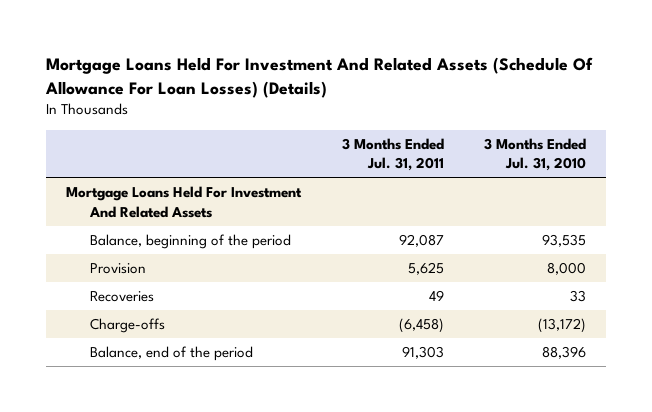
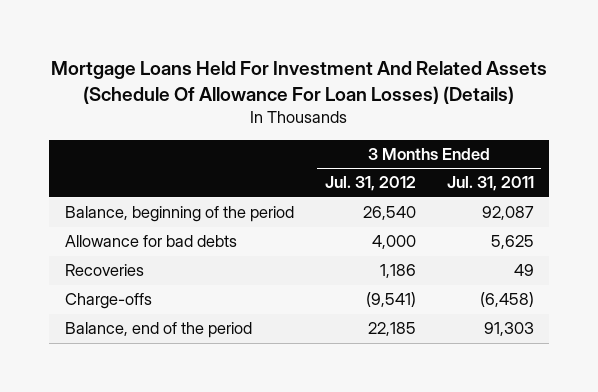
- | 3 Months Ended Jul. 31, 2011 | 3 Months Ended Jul. 31, 2010
+ | 3 Months Ended Jul. 31, 2012 | 3 Months Ended Jul. 31, 2011
- Mortgage Loans Held For Investment And Related Assets
- Provision | 5,625 | 8,000
+ Allowance for bad debts | 4,000 | 5,625

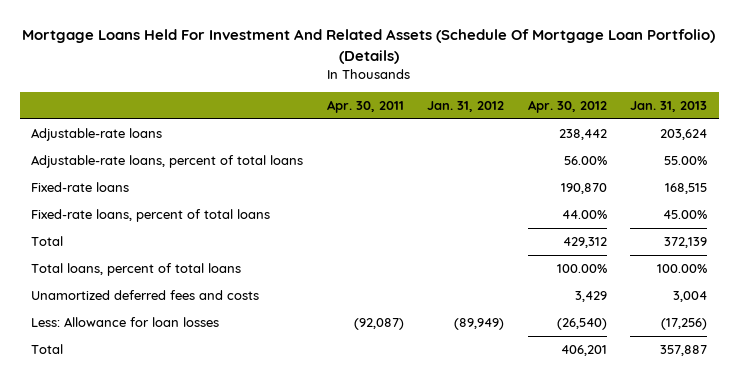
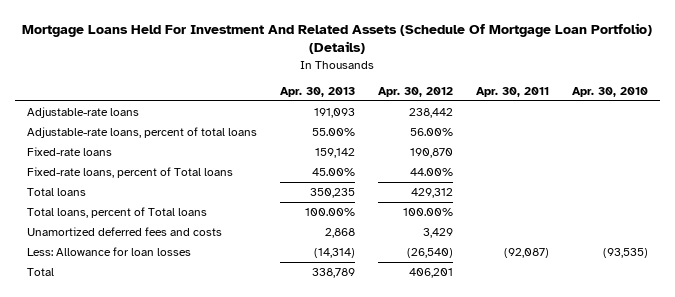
- | Apr. 30, 2011 | Jan. 31, 2012 | Apr. 30, 2012 | Jan. 31, 2013
+ | Apr. 30, 2013 | Apr. 30, 2012 | Apr. 30, 2011 | Apr. 30, 2010
- Fixed-rate loans, percent of total loans | | | 44.00% | 45.00%
- Total | | | 429,312 | 372,139
- Total loans, percent of total loans | | | 100.00% | 100.00%
+ Fixed-rate loans, percent of Total loans | 45.00% | 44.00% | |
+ Total loans | 350,235 | 429,312 | |
+ Total loans, percent of Total loans | 100.00% | 100.00% | |

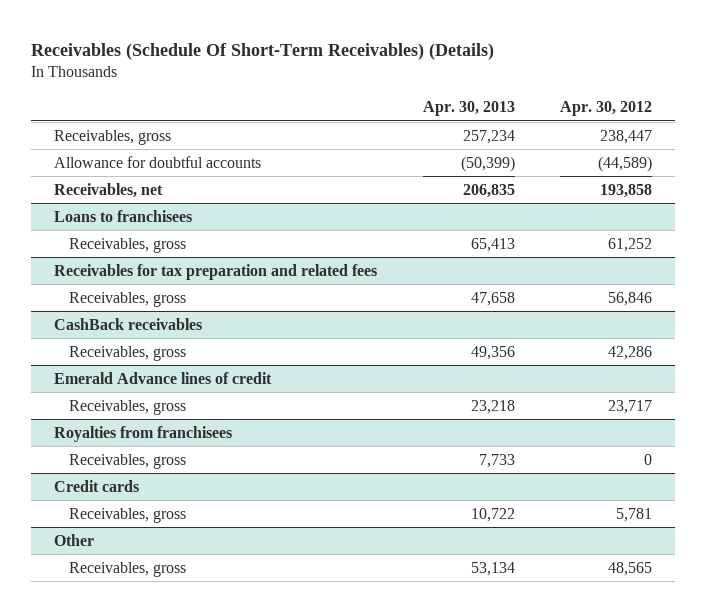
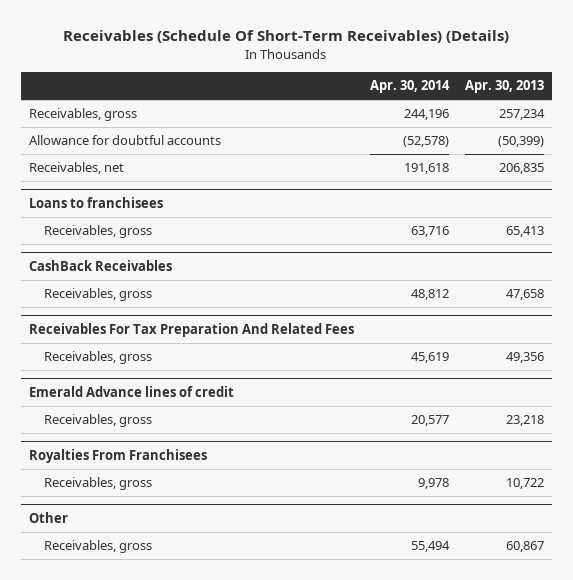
- | Apr. 30, 2013 | Apr. 30, 2012
+ | Apr. 30, 2014 | Apr. 30, 2013
- Receivables for tax preparation and related fees
+ CashBack Receivables
- CashBack receivables
+ Receivables For Tax Preparation And Related Fees
- Royalties from franchisees
- Receivables, gross | 7,733 | 0
- Credit cards
+ Royalties From Franchisees
@ Other
- Receivables, gross | 53,134 | 48,565
+ Receivables, gross | 55,494 | 60,867

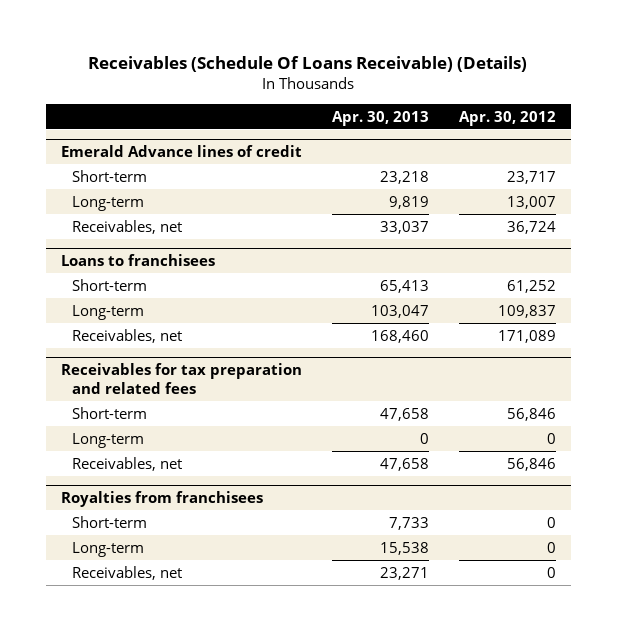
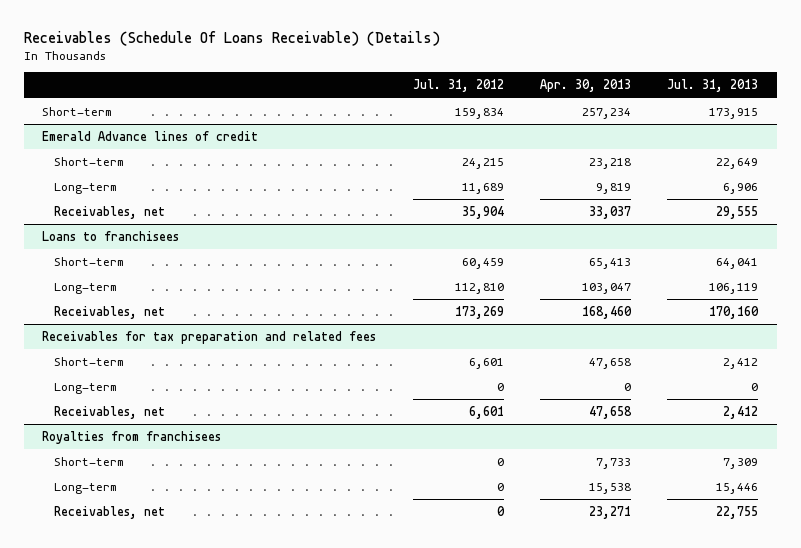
- | Apr. 30, 2013 | Apr. 30, 2012
+ | Jul. 31, 2012 | Apr. 30, 2013 | Jul. 31, 2013
+ Short-term | 159,834 | 257,234 | 173,915

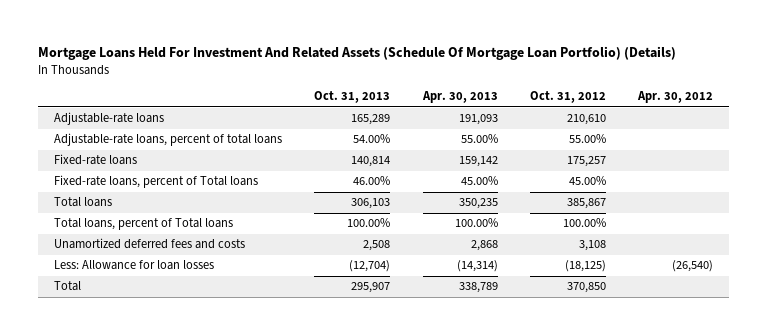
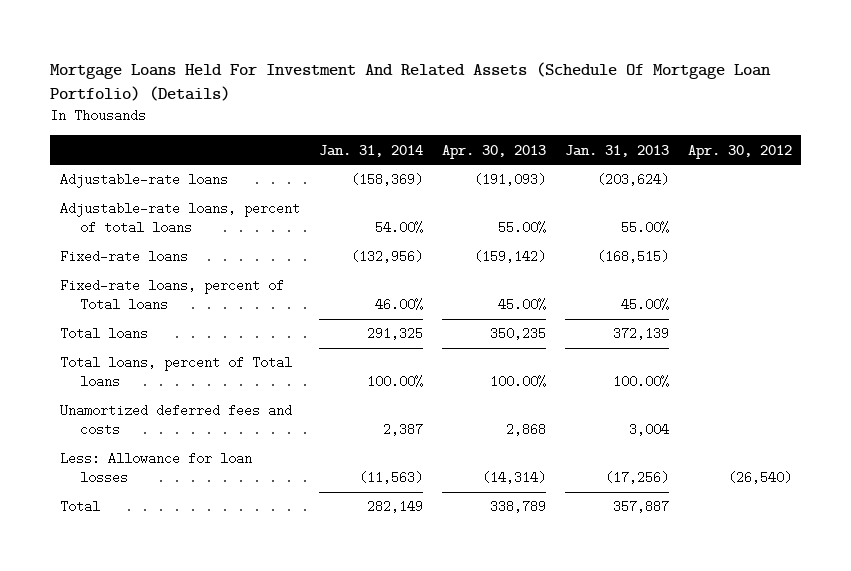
- | Oct. 31, 2013 | Apr. 30, 2013 | Oct. 31, 2012 | Apr. 30, 2012
+ | Jan. 31, 2014 | Apr. 30, 2013 | Jan. 31, 2013 | Apr. 30, 2012
- Adjustable-rate loans | 165,289 | 191,093 | 210,610 |
+ Adjustable-rate loans | (158,369) | (191,093) | (203,624) |
- Fixed-rate loans | 140,814 | 159,142 | 175,257 |
+ Fixed-rate loans | (132,956) | (159,142) | (168,515) |

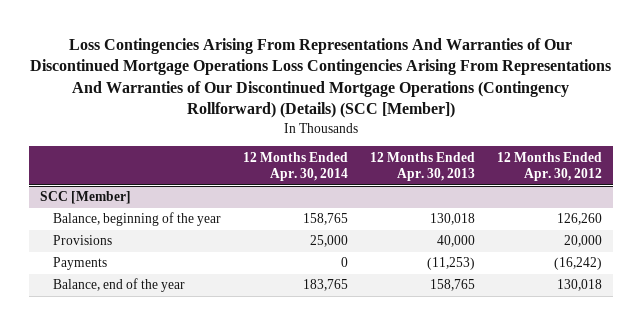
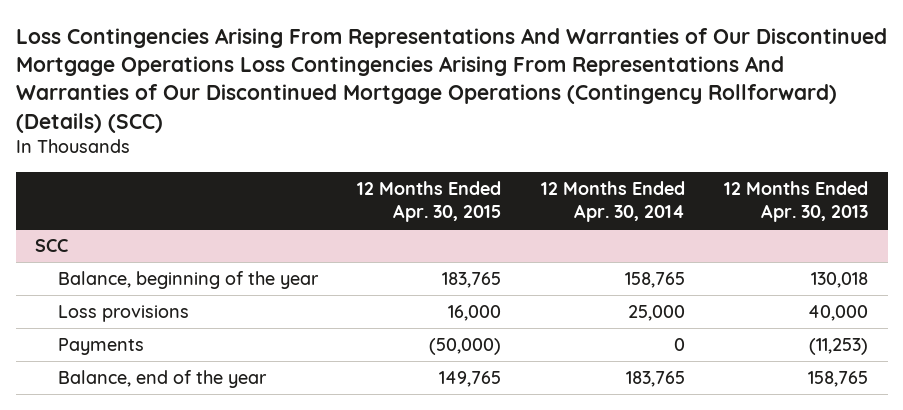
- Loss Contingencies Arising From Representations And Warranties of Our Discontinued Mortgage Operations Loss Contingencies Arising From Representations And Warranties of Our Discontinued Mortgage Operations (Contingency Rollforward) (Details) (SCC [Member])
+ Loss Contingencies Arising From Representations And Warranties of Our Discontinued Mortgage Operations Loss Contingencies Arising From Representations And Warranties of Our Discontinued Mortgage Operations (Contingency Rollforward) (Details) (SCC)
- | 12 Months Ended Apr. 30, 2014 | 12 Months Ended Apr. 30, 2013 | 12 Months Ended Apr. 30, 2012
+ | 12 Months Ended Apr. 30, 2015 | 12 Months Ended Apr. 30, 2014 | 12 Months Ended Apr. 30, 2013
- SCC [Member]
+ SCC
- Provisions | 25,000 | 40,000 | 20,000
+ Loss provisions | 16,000 | 25,000 | 40,000

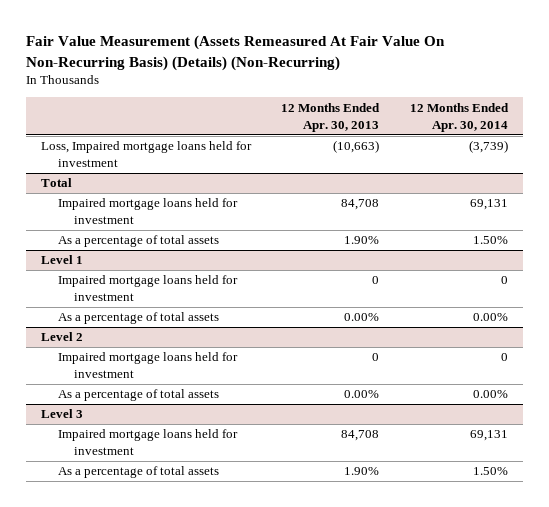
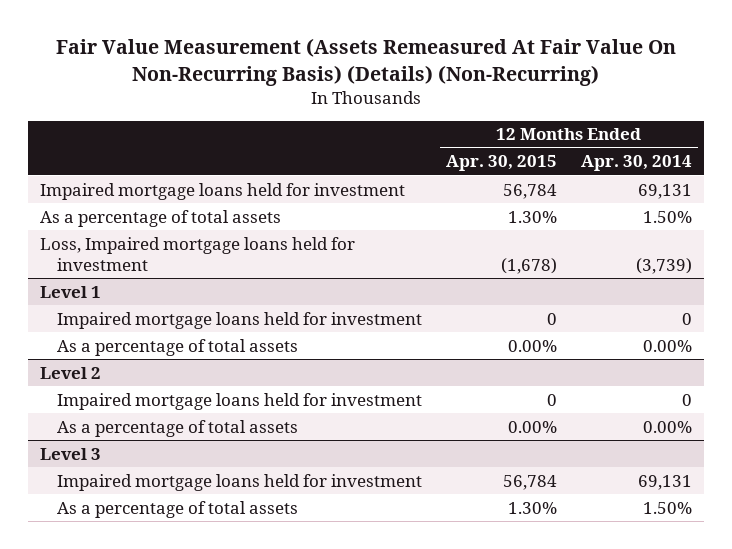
- | 12 Months Ended Apr. 30, 2013 | 12 Months Ended Apr. 30, 2014
+ | 12 Months Ended Apr. 30, 2015 | 12 Months Ended Apr. 30, 2014
- Total
moved down: Loss, Impaired mortgage loans held for investment | (1,678) | (3,739)

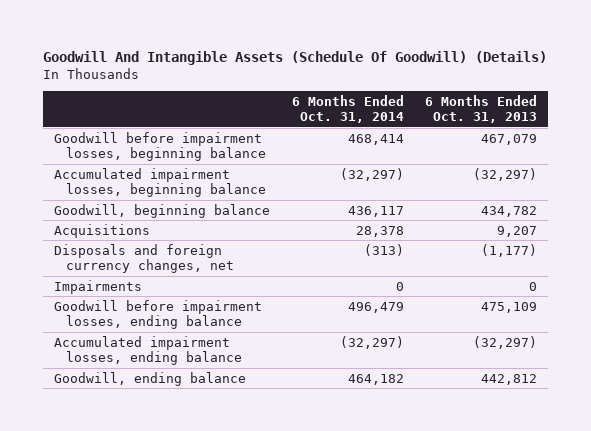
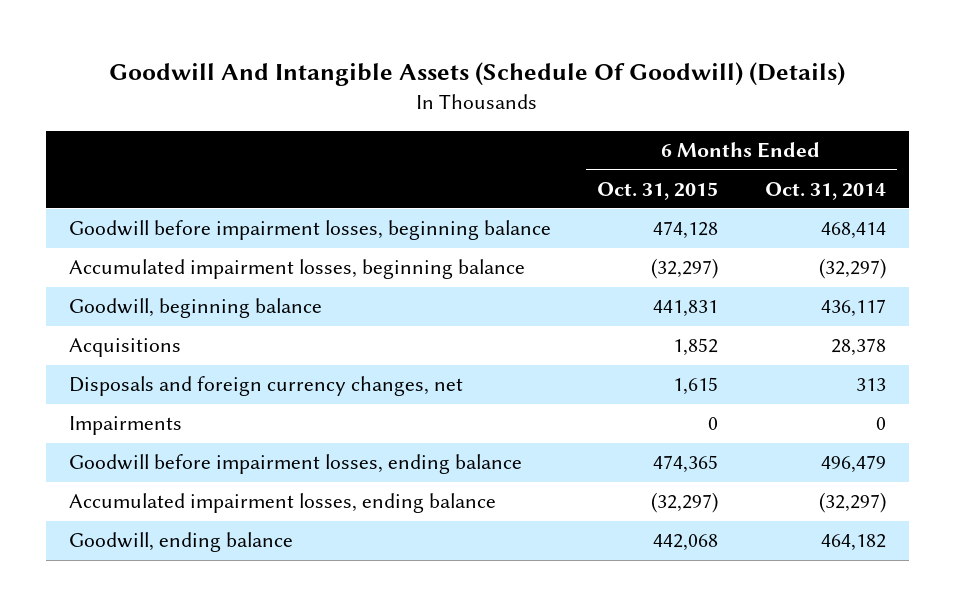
- | 6 Months Ended Oct. 31, 2014 | 6 Months Ended Oct. 31, 2013
+ | 6 Months Ended Oct. 31, 2015 | 6 Months Ended Oct. 31, 2014
- Disposals and foreign currency changes, net | (313) | (1,177)
+ Disposals and foreign currency changes, net | 1,615 | 313

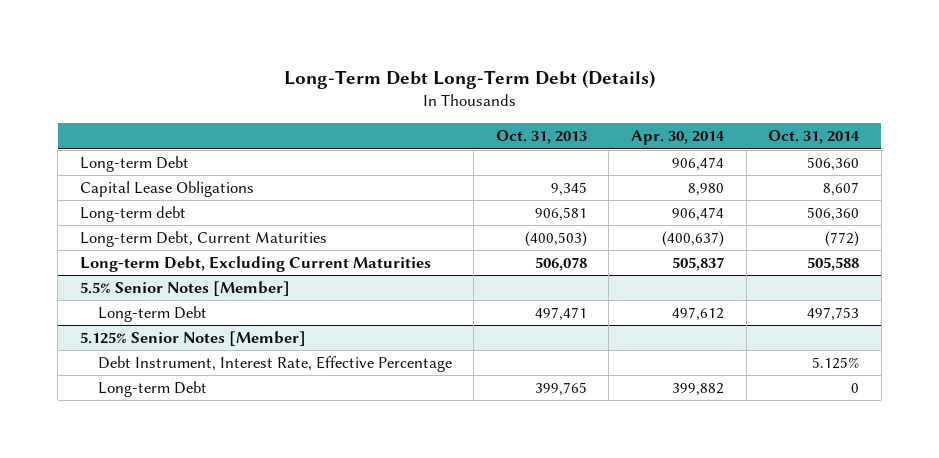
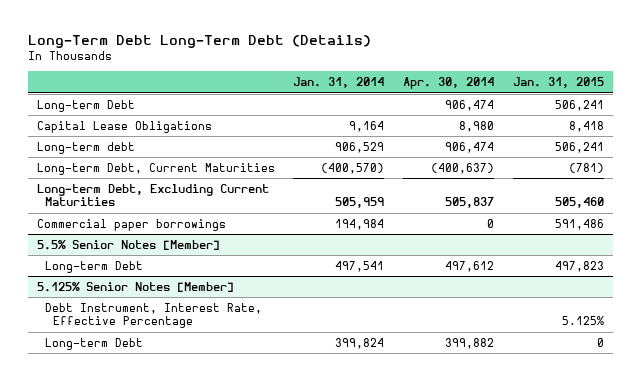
- | Oct. 31, 2013 | Apr. 30, 2014 | Oct. 31, 2014
+ | Jan. 31, 2014 | Apr. 30, 2014 | Jan. 31, 2015
+ Commercial paper borrowings | 194,984 | 0 | 591,486

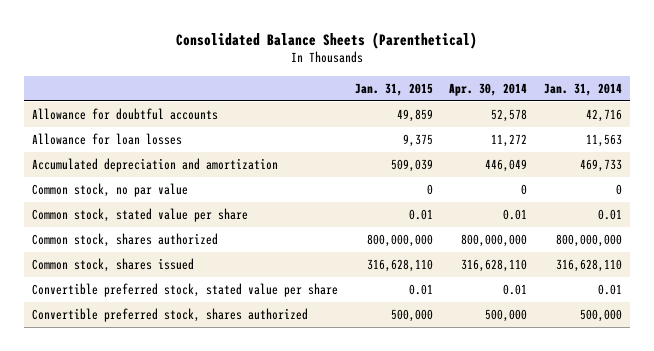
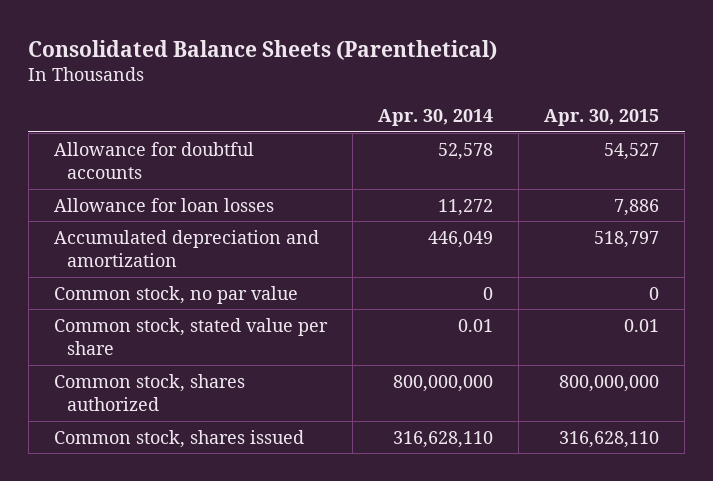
- | Jan. 31, 2015 | Apr. 30, 2014 | Jan. 31, 2014
+ | Apr. 30, 2014 | Apr. 30, 2015
- Convertible preferred stock, stated value per share | 0.01 | 0.01 | 0.01
- Convertible preferred stock, shares authorized | 500,000 | 500,000 | 500,000

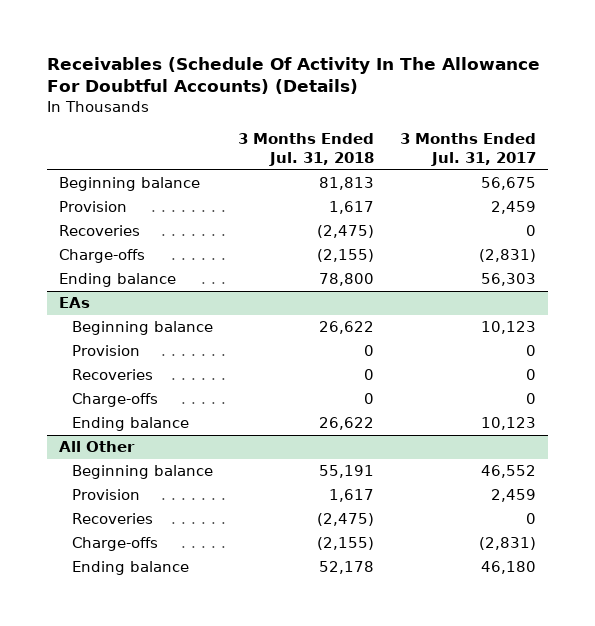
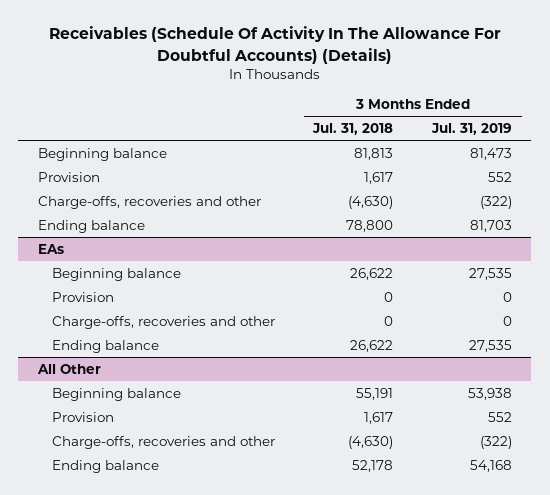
- | 3 Months Ended Jul. 31, 2018 | 3 Months Ended Jul. 31, 2017
+ | 3 Months Ended Jul. 31, 2018 | 3 Months Ended Jul. 31, 2019
- Recoveries | (2,475) | 0
- Charge-offs | (2,155) | (2,831)
+ Charge-offs, recoveries and other | (4,630) | (322)
@ EAs
- Recoveries | 0 | 0
- Charge-offs | 0 | 0
+ Charge-offs, recoveries and other | 0 | 0
@ All Other
- Recoveries | (2,475) | 0
- Charge-offs | (2,155) | (2,831)
+ Charge-offs, recoveries and other | (4,630) | (322)

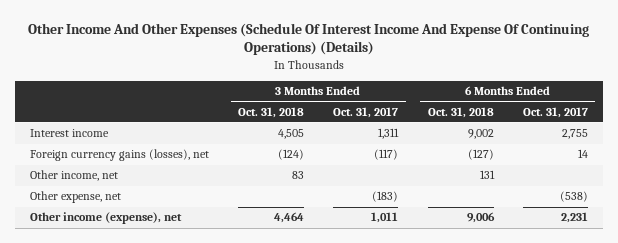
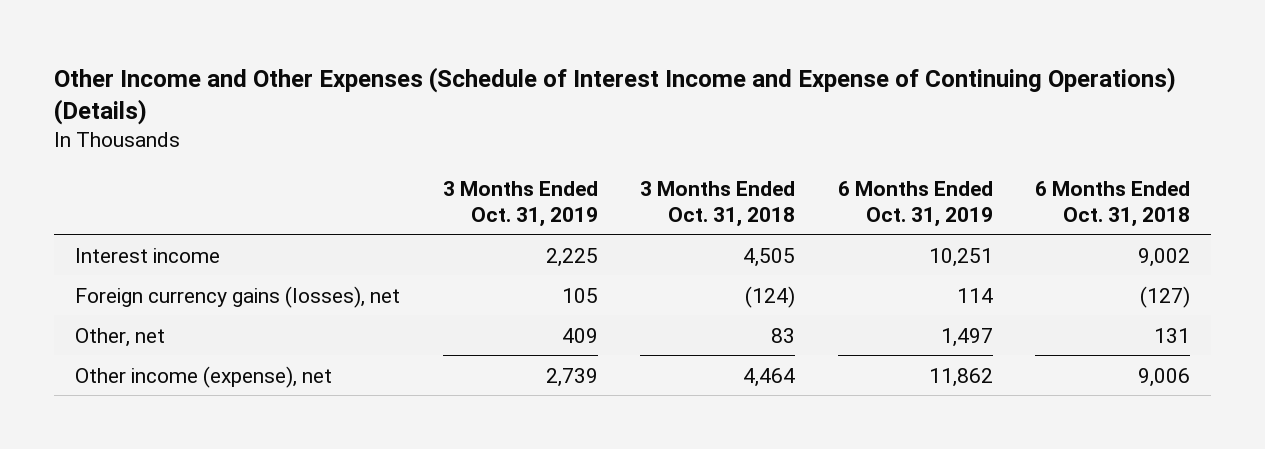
- Other Income And Other Expenses (Schedule Of Interest Income And Expense Of Continuing Operations) (Details)
+ Other Income and Other Expenses (Schedule of Interest Income and Expense of Continuing Operations) (Details)
- | 3 Months Ended Oct. 31, 2018 | 3 Months Ended Oct. 31, 2017 | 6 Months Ended Oct. 31, 2018 | 6 Months Ended Oct. 31, 2017
+ | 3 Months Ended Oct. 31, 2019 | 3 Months Ended Oct. 31, 2018 | 6 Months Ended Oct. 31, 2019 | 6 Months Ended Oct. 31, 2018
- Other income, net | 83 | | 131 |
- Other expense, net | | (183) | | (538)
+ Other, net | 409 | 83 | 1,497 | 131

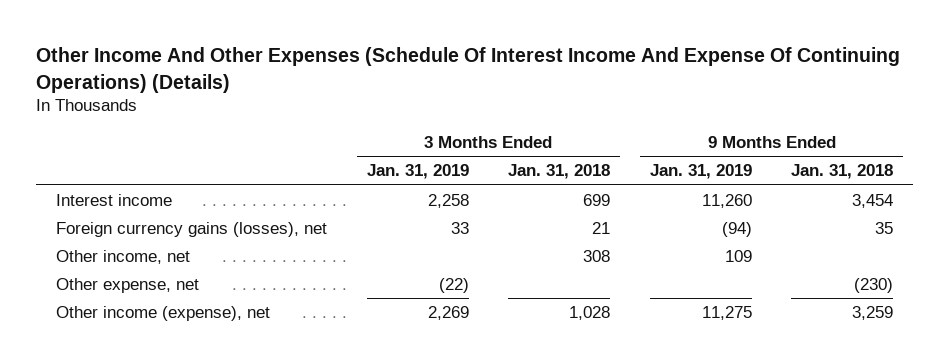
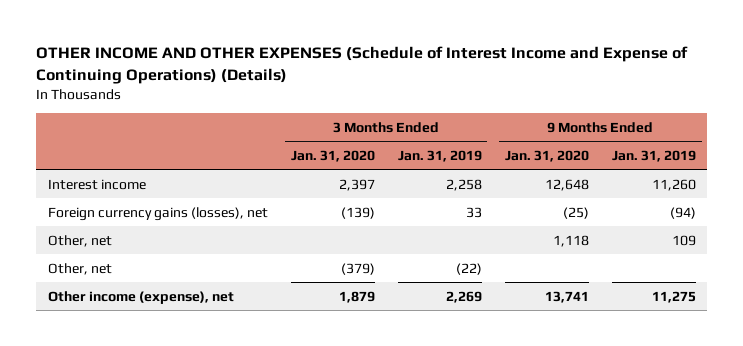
- Other Income And Other Expenses (Schedule Of Interest Income And Expense Of Continuing Operations) (Details)
+ OTHER INCOME AND OTHER EXPENSES (Schedule of Interest Income and Expense of Continuing Operations) (Details)
- | 3 Months Ended Jan. 31, 2019 | 3 Months Ended Jan. 31, 2018 | 9 Months Ended Jan. 31, 2019 | 9 Months Ended Jan. 31, 2018
+ | 3 Months Ended Jan. 31, 2020 | 3 Months Ended Jan. 31, 2019 | 9 Months Ended Jan. 31, 2020 | 9 Months Ended Jan. 31, 2019
- Other income, net | | 308 | 109 |
- Other expense, net | (22) | | | (230)
+ Other, net | | | 1,118 | 109
+ Other, net | (379) | (22) | |

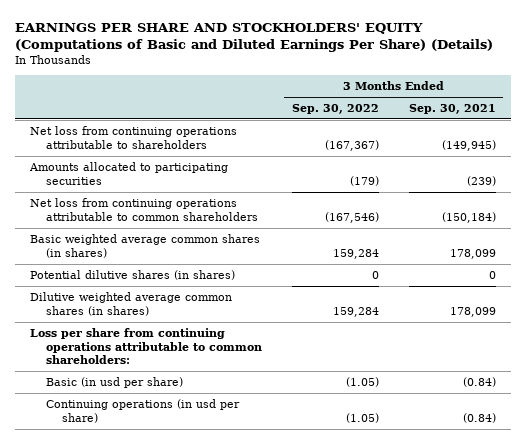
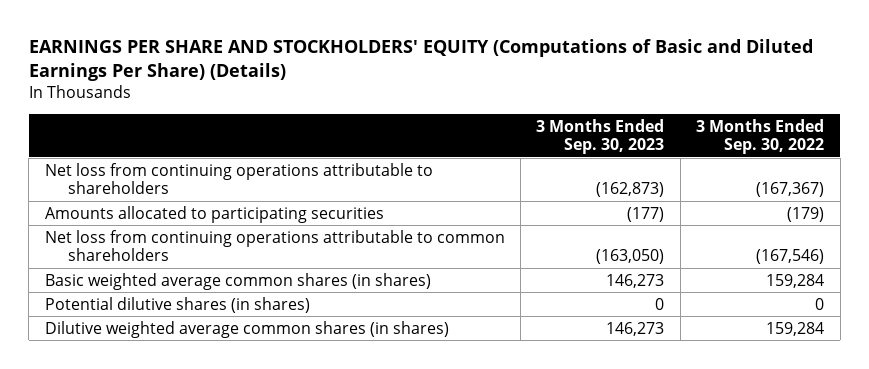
- | 3 Months Ended Sep. 30, 2022 | 3 Months Ended Sep. 30, 2021
+ | 3 Months Ended Sep. 30, 2023 | 3 Months Ended Sep. 30, 2022
- Loss per share from continuing operations attributable to common shareholders:
- Basic (in usd per share) | (1.05) | (0.84)
- Continuing operations (in usd per share) | (1.05) | (0.84)

